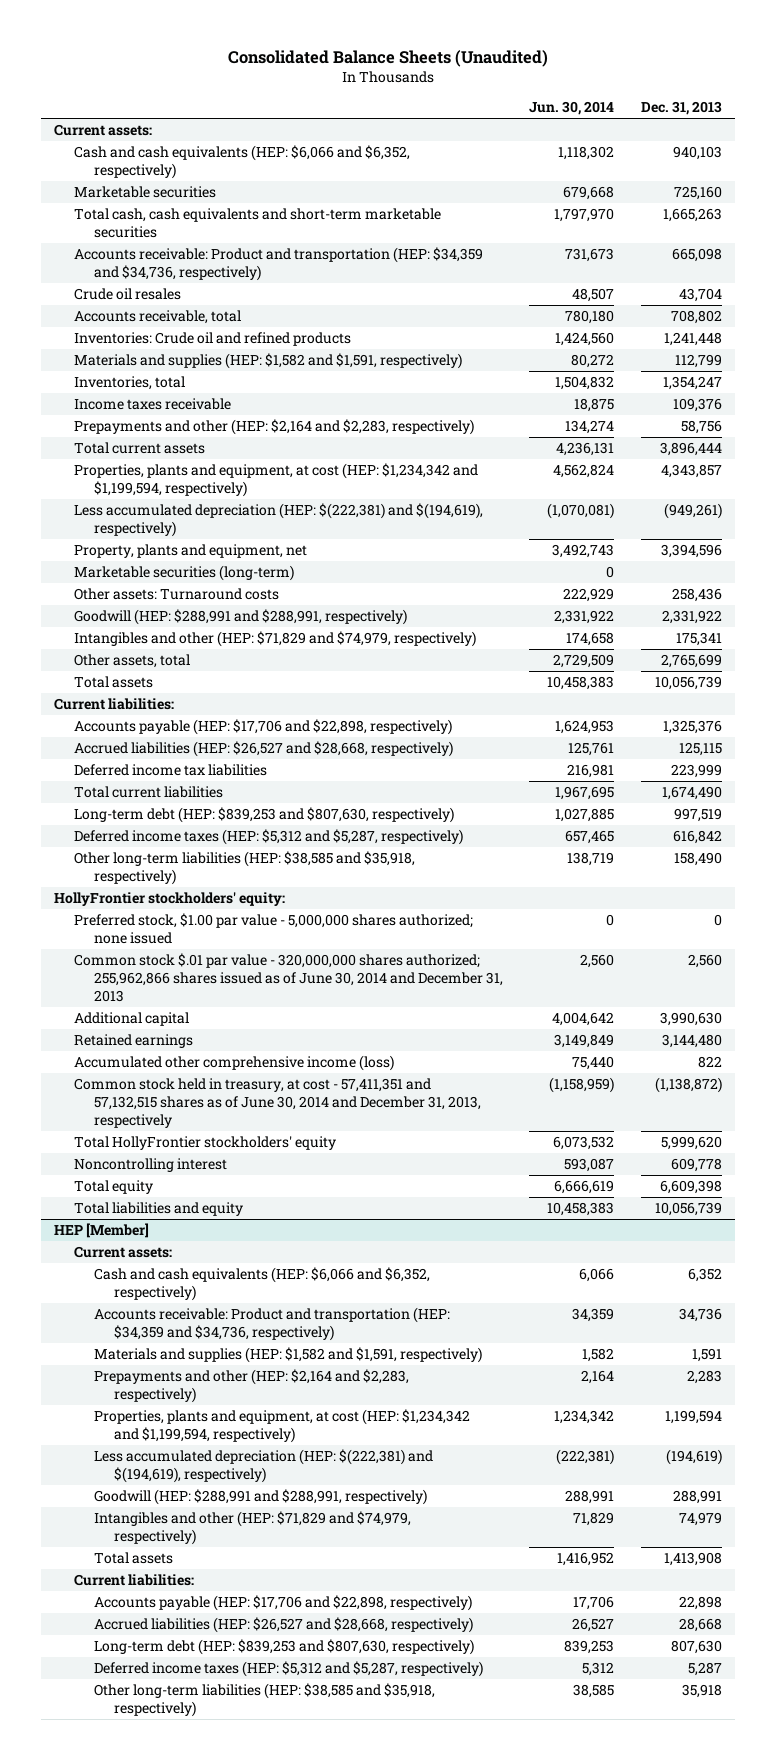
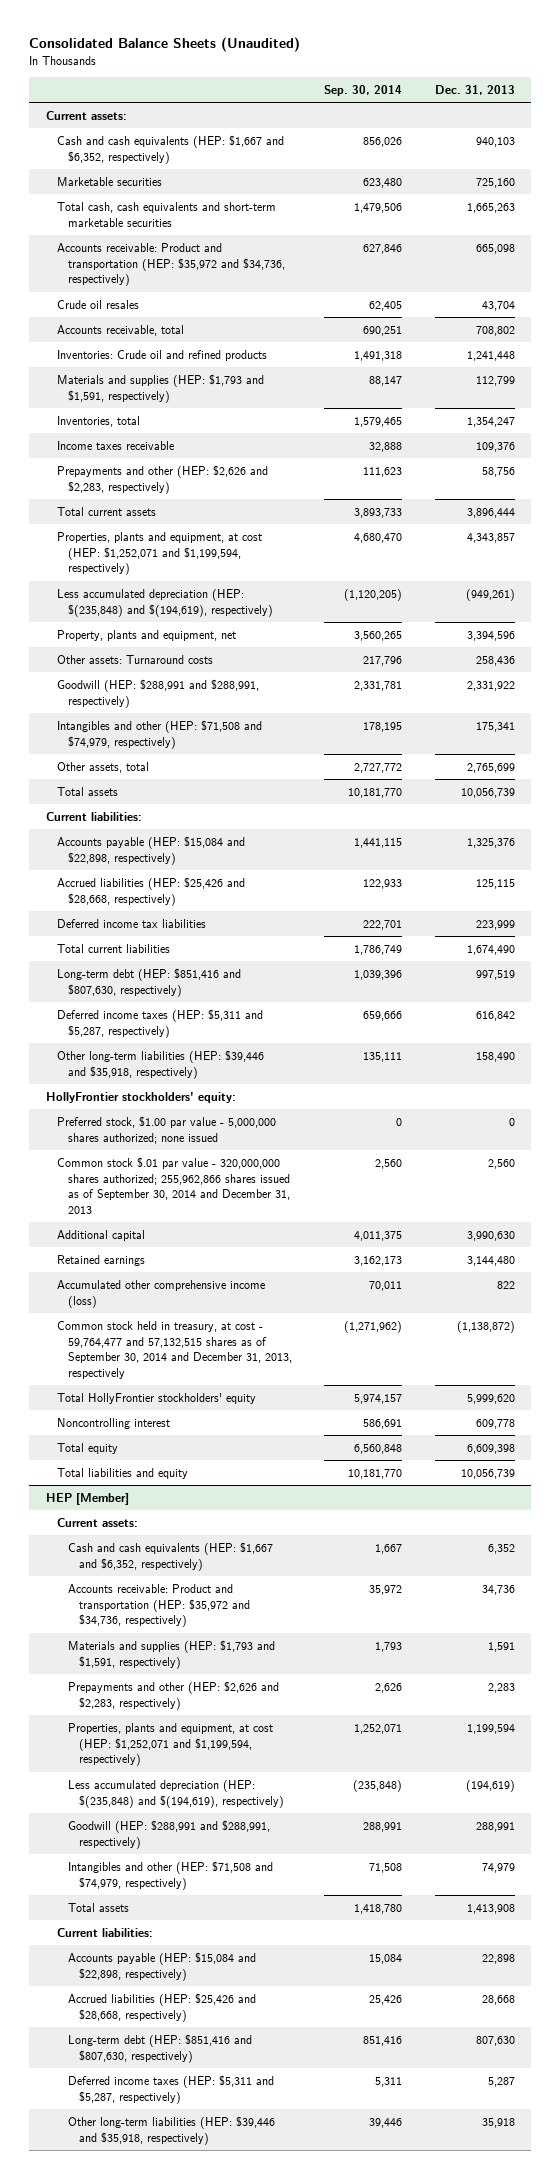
- | Jun. 30, 2014 | Dec. 31, 2013
+ | Sep. 30, 2014 | Dec. 31, 2013
- Cash and cash equivalents (HEP: $6,066 and $6,352, respectively) | 1,118,302 | 940,103
+ Cash and cash equivalents (HEP: $1,667 and $6,352, respectively) | 856,026 | 940,103
- Accounts receivable: Product and transportation (HEP: $34,359 and $34,736, respectively) | 731,673 | 665,098
+ Accounts receivable: Product and transportation (HEP: $35,972 and $34,736, respectively) | 627,846 | 665,098
- Materials and supplies (HEP: $1,582 and $1,591, respectively) | 80,272 | 112,799
+ Materials and supplies (HEP: $1,793 and $1,591, respectively) | 88,147 | 112,799
- Prepayments and other (HEP: $2,164 and $2,283, respectively) | 134,274 | 58,756
+ Prepayments and other (HEP: $2,626 and $2,283, respectively) | 111,623 | 58,756
- Properties, plants and equipment, at cost (HEP: $1,234,342 and $1,199,594, respectively) | 4,562,824 | 4,343,857
- Less accumulated depreciation (HEP: $(222,381) and $(194,619), respectively) | (1,070,081) | (949,261)
+ Properties, plants and equipment, at cost (HEP: $1,252,071 and $1,199,594, respectively) | 4,680,470 | 4,343,857
+ Less accumulated depreciation (HEP: $(235,848) and $(194,619), respectively) | (1,120,205) | (949,261)
- Marketable securities (long-term) | 0 |
- Intangibles and other (HEP: $71,829 and $74,979, respectively) | 174,658 | 175,341
+ Intangibles and other (HEP: $71,508 and $74,979, respectively) | 178,195 | 175,341
- Accounts payable (HEP: $17,706 and $22,898, respectively) | 1,624,953 | 1,325,376
- Accrued liabilities (HEP: $26,527 and $28,668, respectively) | 125,761 | 125,115
+ Accounts payable (HEP: $15,084 and $22,898, respectively) | 1,441,115 | 1,325,376
+ Accrued liabilities (HEP: $25,426 and $28,668, respectively) | 122,933 | 125,115
- Long-term debt (HEP: $839,253 and $807,630, respectively) | 1,027,885 | 997,519
- Deferred income taxes (HEP: $5,312 and $5,287, respectively) | 657,465 | 616,842
- Other long-term liabilities (HEP: $38,585 and $35,918, respectively) | 138,719 | 158,490
+ Long-term debt (HEP: $851,416 and $807,630, respectively) | 1,039,396 | 997,519
+ Deferred income taxes (HEP: $5,311 and $5,287, respectively) | 659,666 | 616,842
+ Other long-term liabilities (HEP: $39,446 and $35,918, respectively) | 135,111 | 158,490
- Common stock $.01 par value - 320,000,000 shares authorized; 255,962,866 shares issued as of June 30, 2014 and December 31, 2013 | 2,560 | 2,560
+ Common stock $.01 par value - 320,000,000 shares authorized; 255,962,866 shares issued as of September 30, 2014 and December 31, 2013 | 2,560 | 2,560
- Common stock held in treasury, at cost - 57,411,351 and 57,132,515 shares as of June 30, 2014 and December 31, 2013, respectively | (1,158,959) | (1,138,872)
+ Common stock held in treasury, at cost - 59,764,477 and 57,132,515 shares as of September 30, 2014 and December 31, 2013, respectively | (1,271,962) | (1,138,872)
@ HEP [Member]
- Cash and cash equivalents (HEP: $6,066 and $6,352, respectively) | 6,066 | 6,352
- Accounts receivable: Product and transportation (HEP: $34,359 and $34,736, respectively) | 34,359 | 34,736
- Materials and supplies (HEP: $1,582 and $1,591, respectively) | 1,582 | 1,591
- Prepayments and other (HEP: $2,164 and $2,283, respectively) | 2,164 | 2,283
- Properties, plants and equipment, at cost (HEP: $1,234,342 and $1,199,594, respectively) | 1,234,342 | 1,199,594
- Less accumulated depreciation (HEP: $(222,381) and $(194,619), respectively) | (222,381) | (194,619)
+ Cash and cash equivalents (HEP: $1,667 and $6,352, respectively) | 1,667 | 6,352
+ Accounts receivable: Product and transportation (HEP: $35,972 and $34,736, respectively) | 35,972 | 34,736
+ Materials and supplies (HEP: $1,793 and $1,591, respectively) | 1,793 | 1,591
+ Prepayments and other (HEP: $2,626 and $2,283, respectively) | 2,626 | 2,283
+ Properties, plants and equipment, at cost (HEP: $1,252,071 and $1,199,594, respectively) | 1,252,071 | 1,199,594
+ Less accumulated depreciation (HEP: $(235,848) and $(194,619), respectively) | (235,848) | (194,619)
- Intangibles and other (HEP: $71,829 and $74,979, respectively) | 71,829 | 74,979
+ Intangibles and other (HEP: $71,508 and $74,979, respectively) | 71,508 | 74,979
- Accounts payable (HEP: $17,706 and $22,898, respectively) | 17,706 | 22,898
- Accrued liabilities (HEP: $26,527 and $28,668, respectively) | 26,527 | 28,668
- Long-term debt (HEP: $839,253 and $807,630, respectively) | 839,253 | 807,630
- Deferred income taxes (HEP: $5,312 and $5,287, respectively) | 5,312 | 5,287
- Other long-term liabilities (HEP: $38,585 and $35,918, respectively) | 38,585 | 35,918
+ Accounts payable (HEP: $15,084 and $22,898, respectively) | 15,084 | 22,898
+ Accrued liabilities (HEP: $25,426 and $28,668, respectively) | 25,426 | 28,668
+ Long-term debt (HEP: $851,416 and $807,630, respectively) | 851,416 | 807,630
+ Deferred income taxes (HEP: $5,311 and $5,287, respectively) | 5,311 | 5,287
+ Other long-term liabilities (HEP: $39,446 and $35,918, respectively) | 39,446 | 35,918

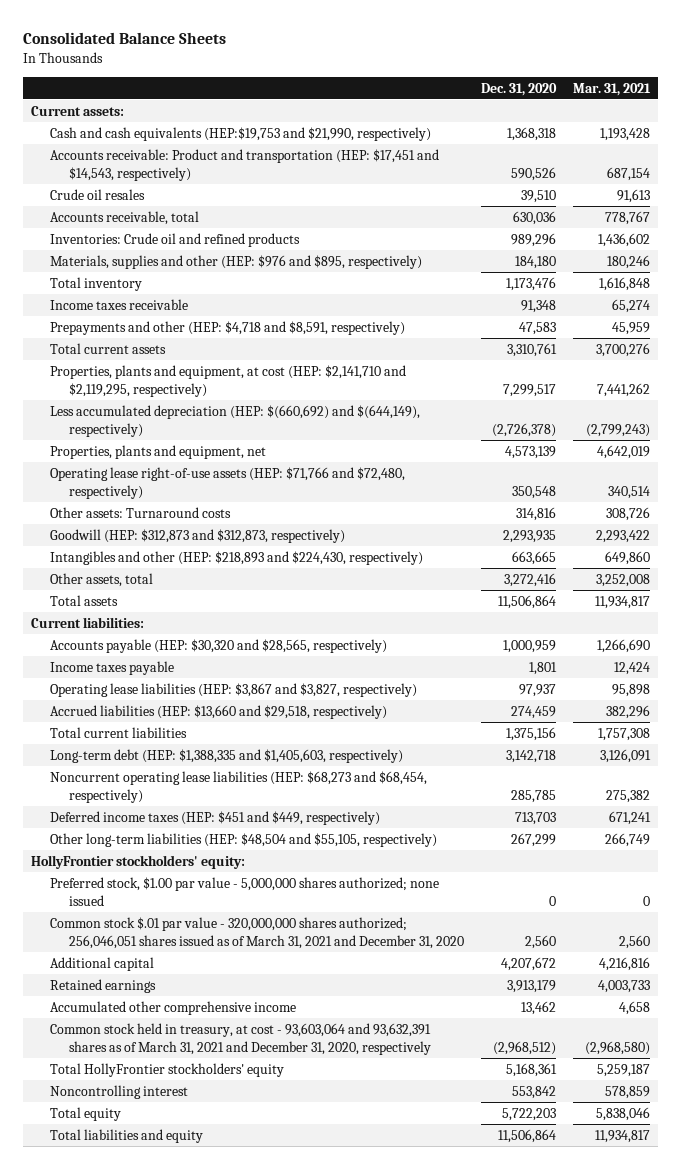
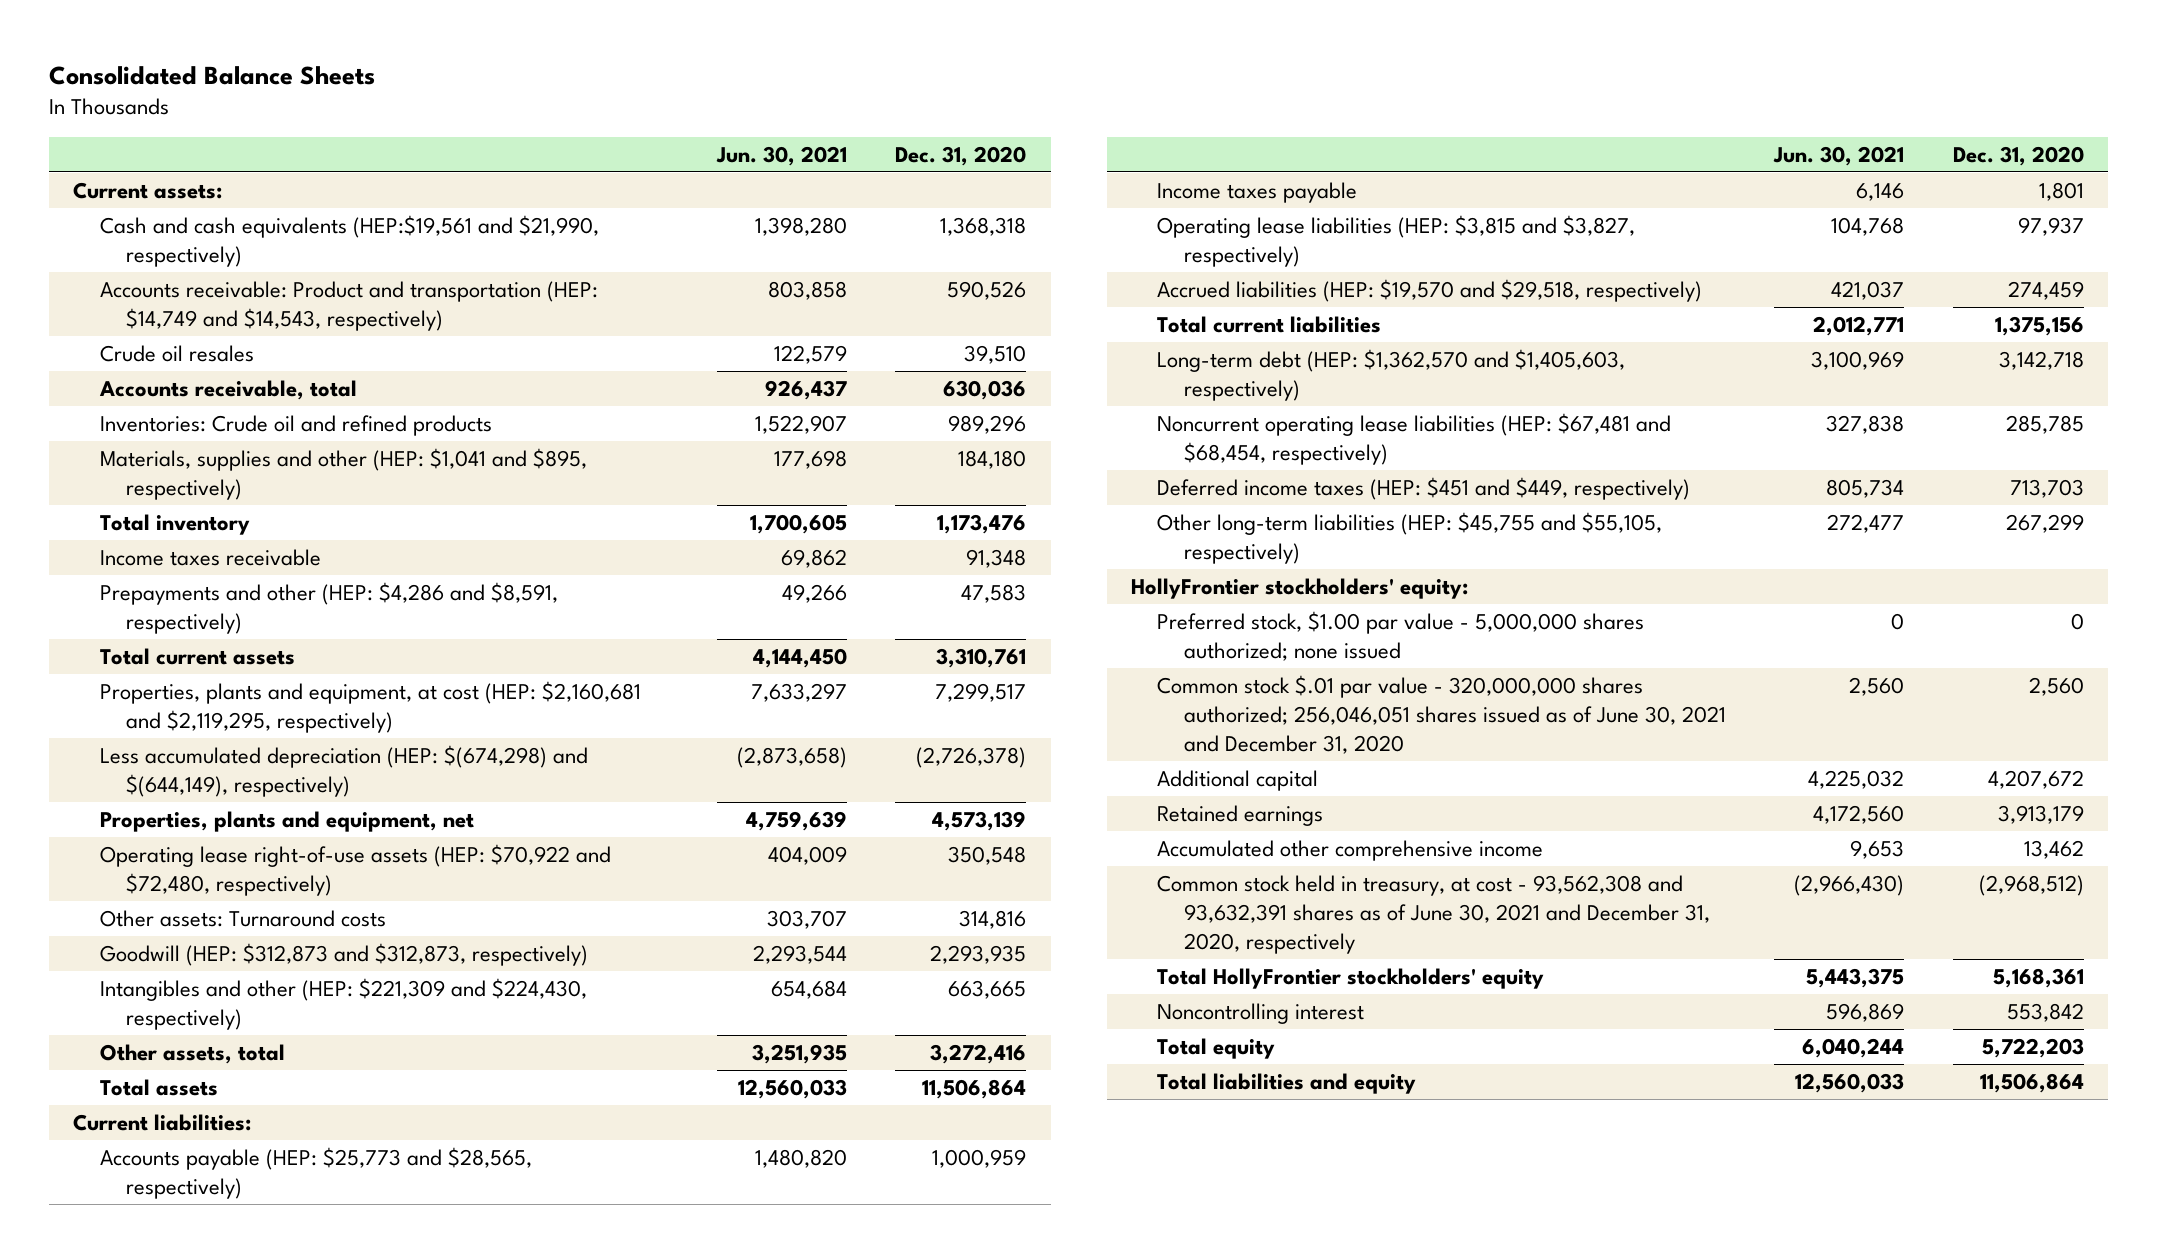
- | Dec. 31, 2020 | Mar. 31, 2021
+ | Jun. 30, 2021 | Dec. 31, 2020
- Cash and cash equivalents (HEP:$19,753 and $21,990, respectively) | 1,368,318 | 1,193,428
- Accounts receivable: Product and transportation (HEP: $17,451 and $14,543, respectively) | 590,526 | 687,154
+ Cash and cash equivalents (HEP:$19,561 and $21,990, respectively) | 1,398,280 | 1,368,318
+ Accounts receivable: Product and transportation (HEP: $14,749 and $14,543, respectively) | 803,858 | 590,526
- Materials, supplies and other (HEP: $976 and $895, respectively) | 184,180 | 180,246
+ Materials, supplies and other (HEP: $1,041 and $895, respectively) | 177,698 | 184,180
- Prepayments and other (HEP: $4,718 and $8,591, respectively) | 47,583 | 45,959
+ Prepayments and other (HEP: $4,286 and $8,591, respectively) | 49,266 | 47,583
- Properties, plants and equipment, at cost (HEP: $2,141,710 and $2,119,295, respectively) | 7,299,517 | 7,441,262
- Less accumulated depreciation (HEP: $(660,692) and $(644,149), respectively) | (2,726,378) | (2,799,243)
+ Properties, plants and equipment, at cost (HEP: $2,160,681 and $2,119,295, respectively) | 7,633,297 | 7,299,517
+ Less accumulated depreciation (HEP: $(674,298) and $(644,149), respectively) | (2,873,658) | (2,726,378)
- Operating lease right-of-use assets (HEP: $71,766 and $72,480, respectively) | 350,548 | 340,514
+ Operating lease right-of-use assets (HEP: $70,922 and $72,480, respectively) | 404,009 | 350,548
- Intangibles and other (HEP: $218,893 and $224,430, respectively) | 663,665 | 649,860
+ Intangibles and other (HEP: $221,309 and $224,430, respectively) | 654,684 | 663,665
- Accounts payable (HEP: $30,320 and $28,565, respectively) | 1,000,959 | 1,266,690
+ Accounts payable (HEP: $25,773 and $28,565, respectively) | 1,480,820 | 1,000,959
- Operating lease liabilities (HEP: $3,867 and $3,827, respectively) | 97,937 | 95,898
- Accrued liabilities (HEP: $13,660 and $29,518, respectively) | 274,459 | 382,296
+ Operating lease liabilities (HEP: $3,815 and $3,827, respectively) | 104,768 | 97,937
+ Accrued liabilities (HEP: $19,570 and $29,518, respectively) | 421,037 | 274,459
- Long-term debt (HEP: $1,388,335 and $1,405,603, respectively) | 3,142,718 | 3,126,091
- Noncurrent operating lease liabilities (HEP: $68,273 and $68,454, respectively) | 285,785 | 275,382
+ Long-term debt (HEP: $1,362,570 and $1,405,603, respectively) | 3,100,969 | 3,142,718
+ Noncurrent operating lease liabilities (HEP: $67,481 and $68,454, respectively) | 327,838 | 285,785
- Other long-term liabilities (HEP: $48,504 and $55,105, respectively) | 267,299 | 266,749
+ Other long-term liabilities (HEP: $45,755 and $55,105, respectively) | 272,477 | 267,299
- Common stock $.01 par value - 320,000,000 shares authorized; 256,046,051 shares issued as of March 31, 2021 and December 31, 2020 | 2,560 | 2,560
+ Common stock $.01 par value - 320,000,000 shares authorized; 256,046,051 shares issued as of June 30, 2021 and December 31, 2020 | 2,560 | 2,560
- Common stock held in treasury, at cost - 93,603,064 and 93,632,391 shares as of March 31, 2021 and December 31, 2020, respectively | (2,968,512) | (2,968,580)
+ Common stock held in treasury, at cost - 93,562,308 and 93,632,391 shares as of June 30, 2021 and December 31, 2020, respectively | (2,966,430) | (2,968,512)

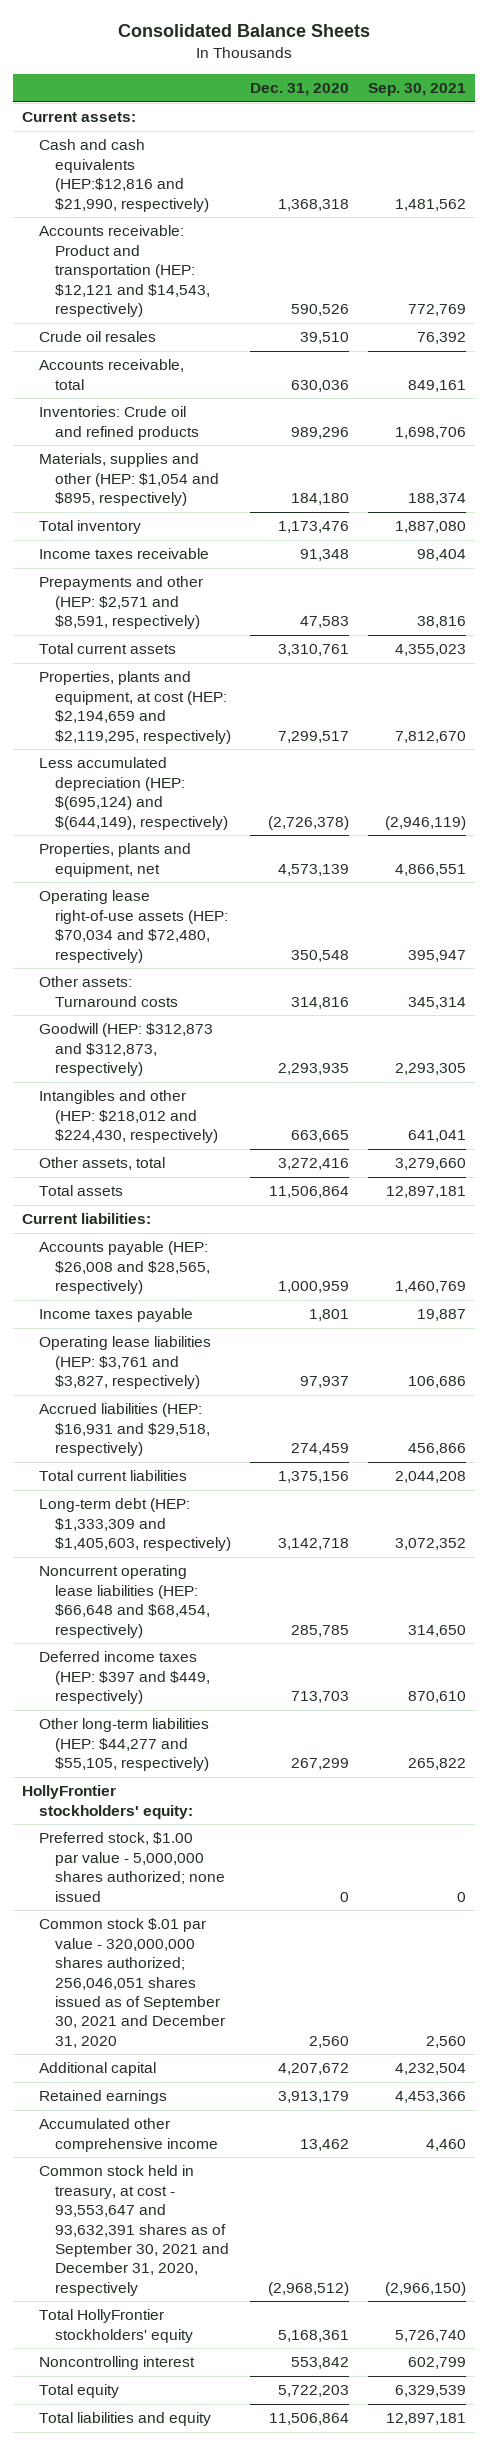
- | Jun. 30, 2021 | Dec. 31, 2020
+ | Dec. 31, 2020 | Sep. 30, 2021
- Cash and cash equivalents (HEP:$19,561 and $21,990, respectively) | 1,398,280 | 1,368,318
- Accounts receivable: Product and transportation (HEP: $14,749 and $14,543, respectively) | 803,858 | 590,526
+ Cash and cash equivalents (HEP:$12,816 and $21,990, respectively) | 1,368,318 | 1,481,562
+ Accounts receivable: Product and transportation (HEP: $12,121 and $14,543, respectively) | 590,526 | 772,769
- Materials, supplies and other (HEP: $1,041 and $895, respectively) | 177,698 | 184,180
+ Materials, supplies and other (HEP: $1,054 and $895, respectively) | 184,180 | 188,374
- Prepayments and other (HEP: $4,286 and $8,591, respectively) | 49,266 | 47,583
+ Prepayments and other (HEP: $2,571 and $8,591, respectively) | 47,583 | 38,816
- Properties, plants and equipment, at cost (HEP: $2,160,681 and $2,119,295, respectively) | 7,633,297 | 7,299,517
- Less accumulated depreciation (HEP: $(674,298) and $(644,149), respectively) | (2,873,658) | (2,726,378)
+ Properties, plants and equipment, at cost (HEP: $2,194,659 and $2,119,295, respectively) | 7,299,517 | 7,812,670
+ Less accumulated depreciation (HEP: $(695,124) and $(644,149), respectively) | (2,726,378) | (2,946,119)
- Operating lease right-of-use assets (HEP: $70,922 and $72,480, respectively) | 404,009 | 350,548
+ Operating lease right-of-use assets (HEP: $70,034 and $72,480, respectively) | 350,548 | 395,947
- Intangibles and other (HEP: $221,309 and $224,430, respectively) | 654,684 | 663,665
+ Intangibles and other (HEP: $218,012 and $224,430, respectively) | 663,665 | 641,041
- Accounts payable (HEP: $25,773 and $28,565, respectively) | 1,480,820 | 1,000,959
+ Accounts payable (HEP: $26,008 and $28,565, respectively) | 1,000,959 | 1,460,769
- Operating lease liabilities (HEP: $3,815 and $3,827, respectively) | 104,768 | 97,937
- Accrued liabilities (HEP: $19,570 and $29,518, respectively) | 421,037 | 274,459
+ Operating lease liabilities (HEP: $3,761 and $3,827, respectively) | 97,937 | 106,686
+ Accrued liabilities (HEP: $16,931 and $29,518, respectively) | 274,459 | 456,866
- Long-term debt (HEP: $1,362,570 and $1,405,603, respectively) | 3,100,969 | 3,142,718
- Noncurrent operating lease liabilities (HEP: $67,481 and $68,454, respectively) | 327,838 | 285,785
- Deferred income taxes (HEP: $451 and $449, respectively) | 805,734 | 713,703
- Other long-term liabilities (HEP: $45,755 and $55,105, respectively) | 272,477 | 267,299
+ Long-term debt (HEP: $1,333,309 and $1,405,603, respectively) | 3,142,718 | 3,072,352
+ Noncurrent operating lease liabilities (HEP: $66,648 and $68,454, respectively) | 285,785 | 314,650
+ Deferred income taxes (HEP: $397 and $449, respectively) | 713,703 | 870,610
+ Other long-term liabilities (HEP: $44,277 and $55,105, respectively) | 267,299 | 265,822
- Common stock $.01 par value - 320,000,000 shares authorized; 256,046,051 shares issued as of June 30, 2021 and December 31, 2020 | 2,560 | 2,560
+ Common stock $.01 par value - 320,000,000 shares authorized; 256,046,051 shares issued as of September 30, 2021 and December 31, 2020 | 2,560 | 2,560
- Common stock held in treasury, at cost - 93,562,308 and 93,632,391 shares as of June 30, 2021 and December 31, 2020, respectively | (2,966,430) | (2,968,512)
+ Common stock held in treasury, at cost - 93,553,647 and 93,632,391 shares as of September 30, 2021 and December 31, 2020, respectively | (2,968,512) | (2,966,150)

